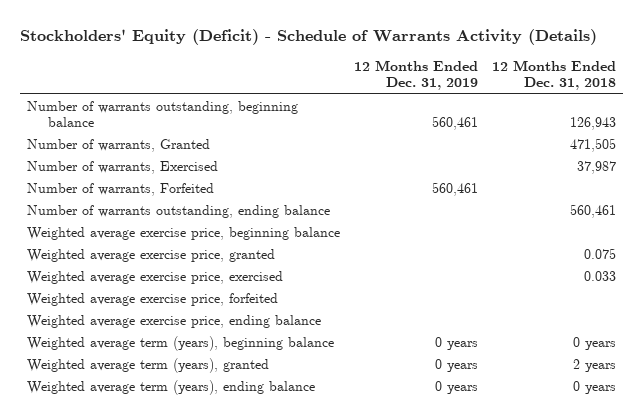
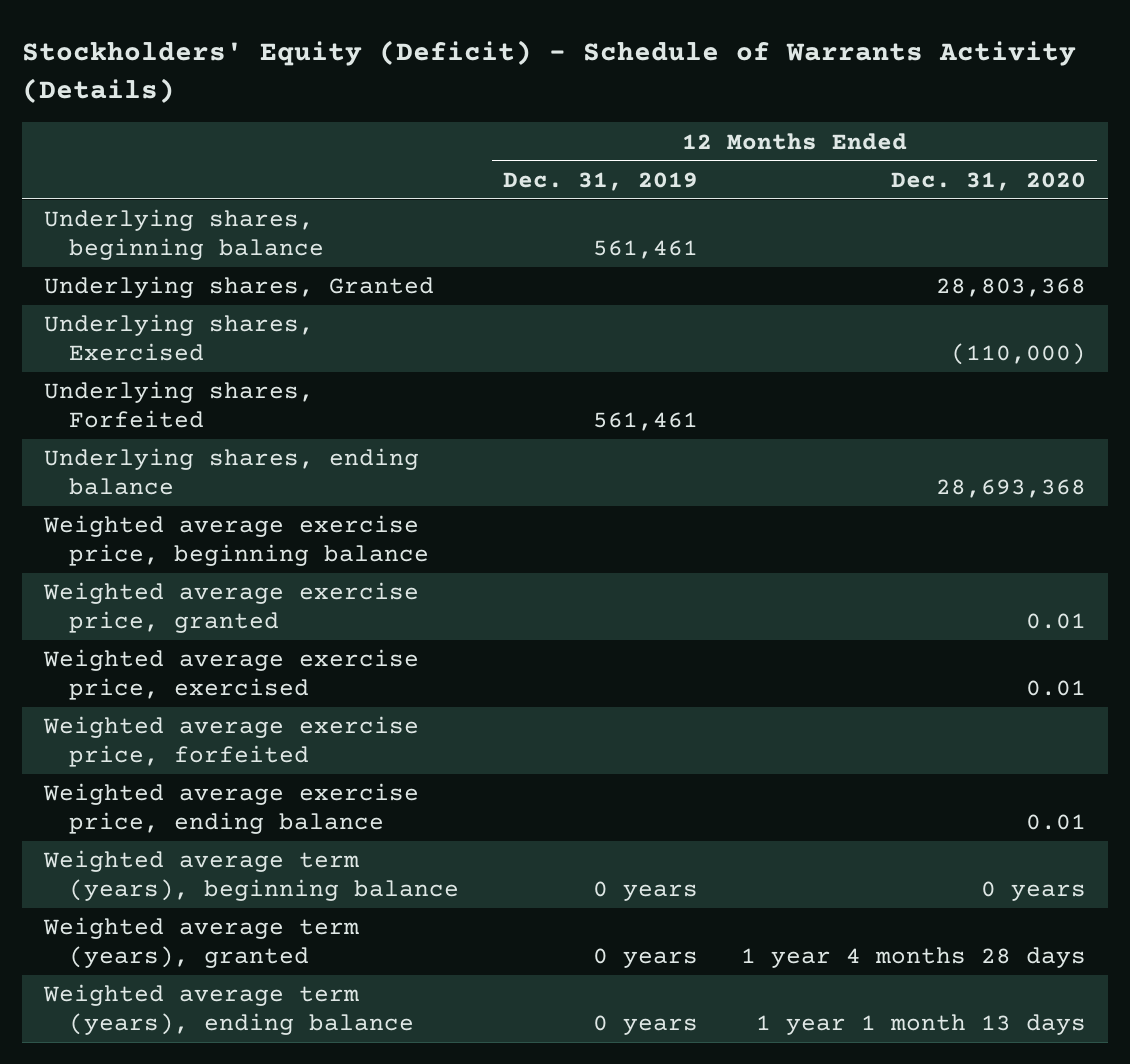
- | 12 Months Ended Dec. 31, 2019 | 12 Months Ended Dec. 31, 2018
+ | 12 Months Ended Dec. 31, 2019 | 12 Months Ended Dec. 31, 2020
- Number of warrants outstanding, beginning balance | 560,461 | 126,943
- Number of warrants, Granted | | 471,505
- Number of warrants, Exercised | | 37,987
- Number of warrants, Forfeited | 560,461 |
- Number of warrants outstanding, ending balance | | 560,461
+ Underlying shares, beginning balance | 561,461 |
+ Underlying shares, Granted | | 28,803,368
+ Underlying shares, Exercised | | (110,000)
+ Underlying shares, Forfeited | 561,461 |
+ Underlying shares, ending balance | | 28,693,368

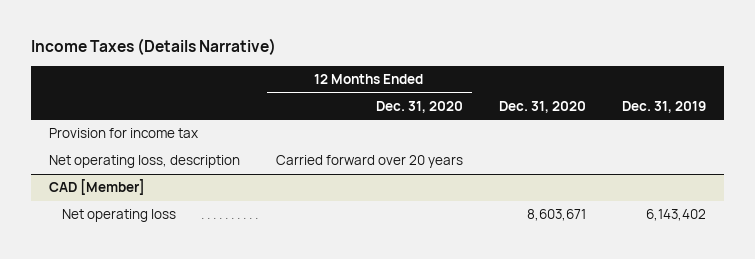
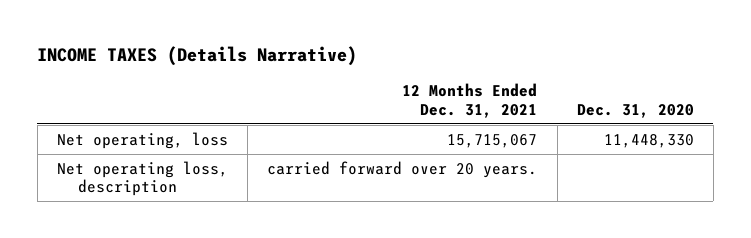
- Income Taxes (Details Narrative)
+ INCOME TAXES (Details Narrative)
- | 12 Months Ended Dec. 31, 2020 | Dec. 31, 2020 | Dec. 31, 2019
+ | 12 Months Ended Dec. 31, 2021 | Dec. 31, 2020
- Provision for income tax
+ Net operating, loss | 15,715,067 | 11,448,330
- CAD [Member]
- Net operating loss | | 8,603,671 | 6,143,402

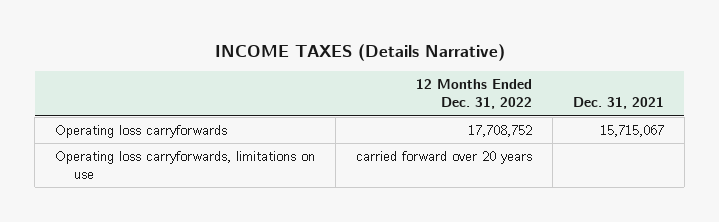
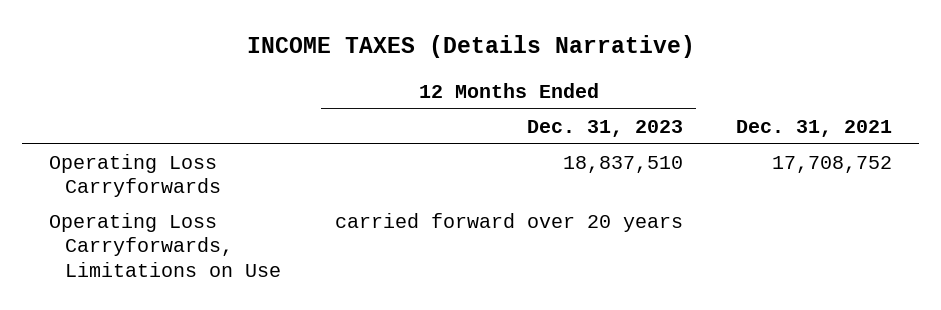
- | 12 Months Ended Dec. 31, 2022 | Dec. 31, 2021
+ | 12 Months Ended Dec. 31, 2023 | Dec. 31, 2021
- Operating loss carryforwards | 17,708,752 | 15,715,067
- Operating loss carryforwards, limitations on use | carried forward over 20 years |
+ Operating Loss Carryforwards | 18,837,510 | 17,708,752
+ Operating Loss Carryforwards, Limitations on Use | carried forward over 20 years |

